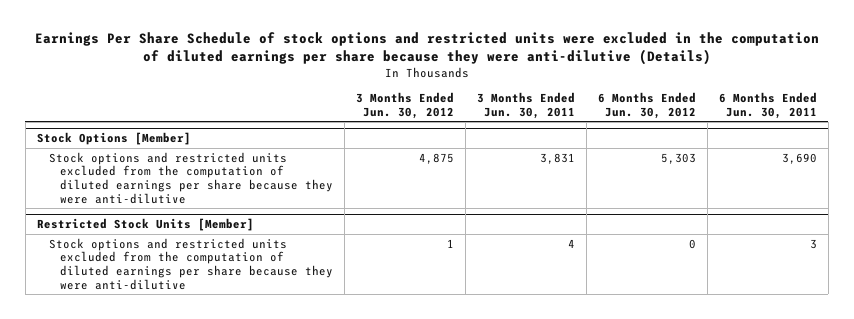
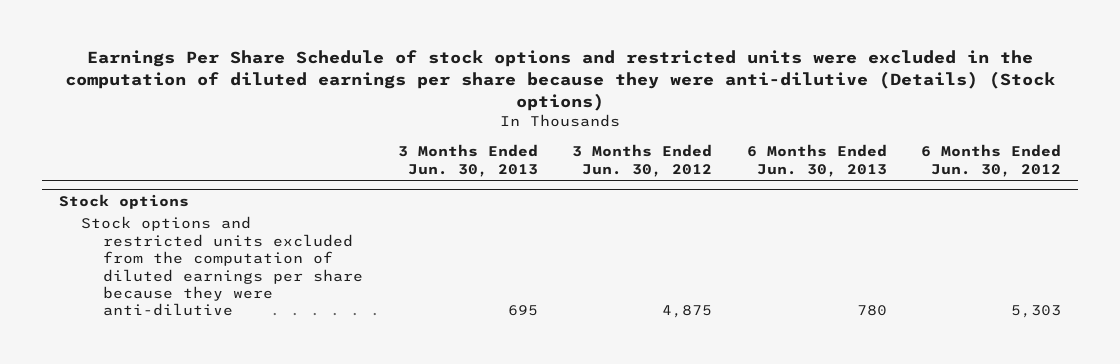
- Earnings Per Share Schedule of stock options and restricted units were excluded in the computation of diluted earnings per share because they were anti-dilutive (Details)
+ Earnings Per Share Schedule of stock options and restricted units were excluded in the computation of diluted earnings per share because they were anti-dilutive (Details) (Stock options)
- | 3 Months Ended Jun. 30, 2012 | 3 Months Ended Jun. 30, 2011 | 6 Months Ended Jun. 30, 2012 | 6 Months Ended Jun. 30, 2011
+ | 3 Months Ended Jun. 30, 2013 | 3 Months Ended Jun. 30, 2012 | 6 Months Ended Jun. 30, 2013 | 6 Months Ended Jun. 30, 2012
- Stock Options [Member]
+ Stock options
- Restricted Stock Units [Member]
- Stock options and restricted units excluded from the computation of diluted earnings per share because they were anti-dilutive | 1 | 4 | 0 | 3

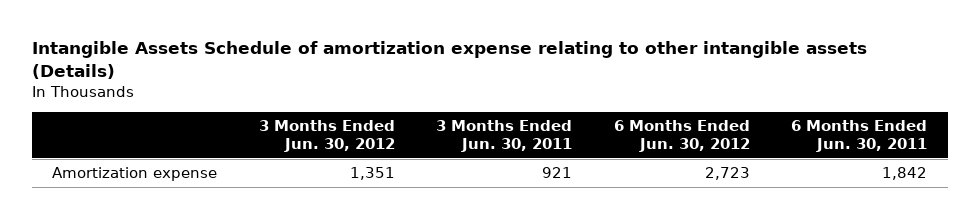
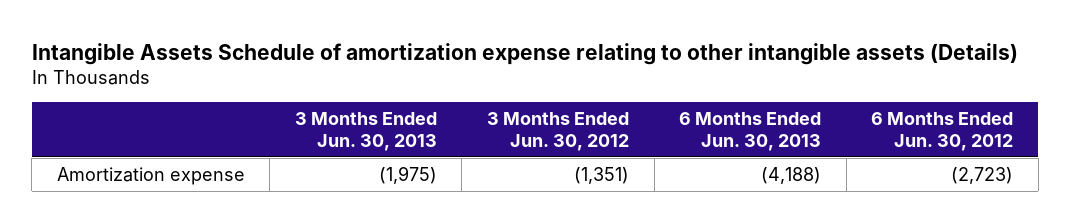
- | 3 Months Ended Jun. 30, 2012 | 3 Months Ended Jun. 30, 2011 | 6 Months Ended Jun. 30, 2012 | 6 Months Ended Jun. 30, 2011
+ | 3 Months Ended Jun. 30, 2013 | 3 Months Ended Jun. 30, 2012 | 6 Months Ended Jun. 30, 2013 | 6 Months Ended Jun. 30, 2012
- Amortization expense | 1,351 | 921 | 2,723 | 1,842
+ Amortization expense | (1,975) | (1,351) | (4,188) | (2,723)

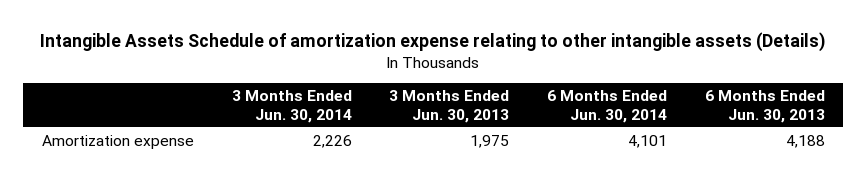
- | 3 Months Ended Jun. 30, 2013 | 3 Months Ended Jun. 30, 2012 | 6 Months Ended Jun. 30, 2013 | 6 Months Ended Jun. 30, 2012
+ | 3 Months Ended Jun. 30, 2014 | 3 Months Ended Jun. 30, 2013 | 6 Months Ended Jun. 30, 2014 | 6 Months Ended Jun. 30, 2013
- Amortization expense | (1,975) | (1,351) | (4,188) | (2,723)
+ Amortization expense | 2,226 | 1,975 | 4,101 | 4,188

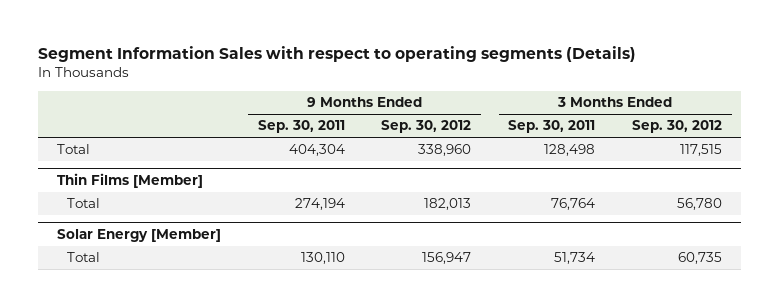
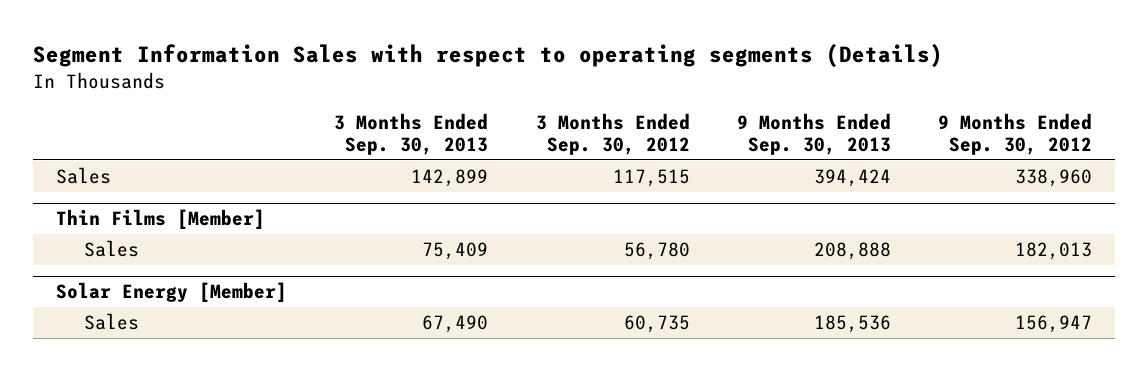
- | 9 Months Ended Sep. 30, 2011 | 9 Months Ended Sep. 30, 2012 | 3 Months Ended Sep. 30, 2011 | 3 Months Ended Sep. 30, 2012
+ | 3 Months Ended Sep. 30, 2013 | 3 Months Ended Sep. 30, 2012 | 9 Months Ended Sep. 30, 2013 | 9 Months Ended Sep. 30, 2012
- Total | 404,304 | 338,960 | 128,498 | 117,515
+ Sales | 142,899 | 117,515 | 394,424 | 338,960
@ Thin Films [Member]
- Total | 274,194 | 182,013 | 76,764 | 56,780
+ Sales | 75,409 | 56,780 | 208,888 | 182,013
@ Solar Energy [Member]
- Total | 130,110 | 156,947 | 51,734 | 60,735
+ Sales | 67,490 | 60,735 | 185,536 | 156,947

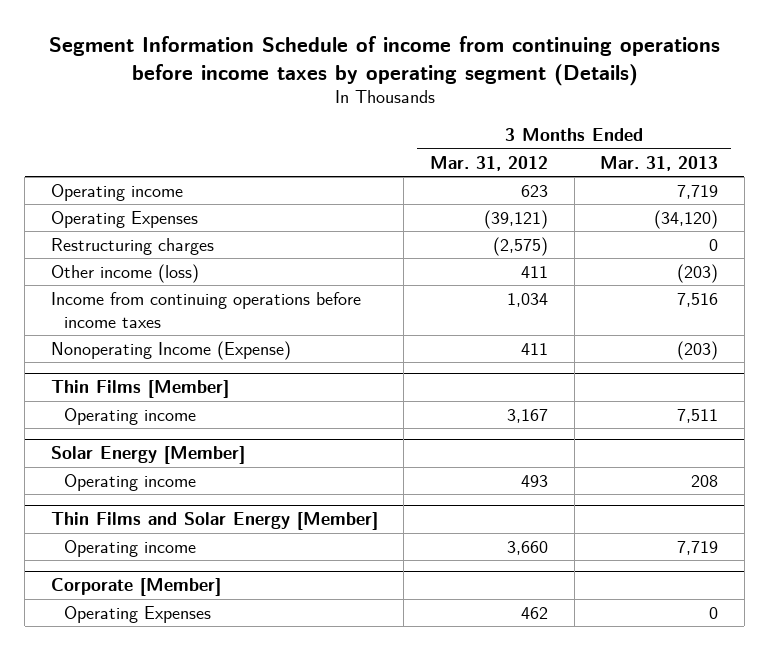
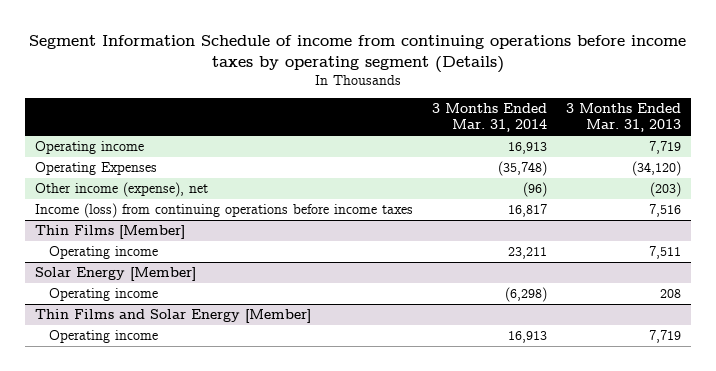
- | 3 Months Ended Mar. 31, 2012 | 3 Months Ended Mar. 31, 2013
+ | 3 Months Ended Mar. 31, 2014 | 3 Months Ended Mar. 31, 2013
- Restructuring charges | (2,575) | 0
- Other income (loss) | 411 | (203)
- Income from continuing operations before income taxes | 1,034 | 7,516
- Nonoperating Income (Expense) | 411 | (203)
+ Other income (expense), net | (96) | (203)
+ Income (loss) from continuing operations before income taxes | 16,817 | 7,516
- Corporate [Member]
- Operating Expenses | 462 | 0

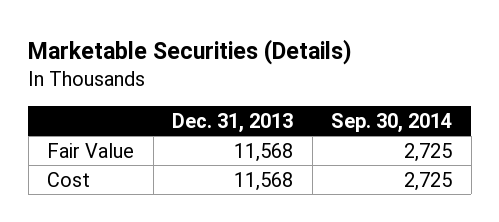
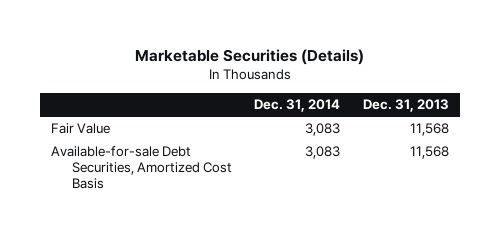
- | Dec. 31, 2013 | Sep. 30, 2014
+ | Dec. 31, 2014 | Dec. 31, 2013
- Cost | 11,568 | 2,725
+ Available-for-sale Debt Securities, Amortized Cost Basis | 3,083 | 11,568

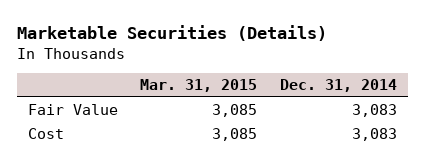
- | Dec. 31, 2014 | Dec. 31, 2013
+ | Mar. 31, 2015 | Dec. 31, 2014
- Available-for-sale Debt Securities, Amortized Cost Basis | 3,083 | 11,568
+ Cost | 3,085 | 3,083

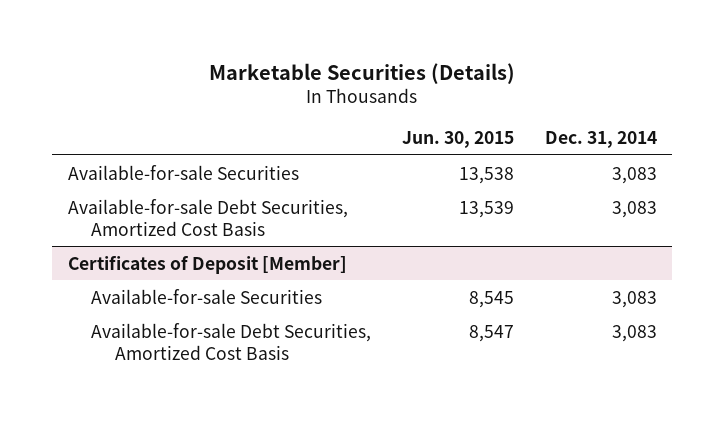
- | Mar. 31, 2015 | Dec. 31, 2014
+ | Jun. 30, 2015 | Dec. 31, 2014
- Fair Value | 3,085 | 3,083
- Cost | 3,085 | 3,083
+ Available-for-sale Securities | 13,538 | 3,083
+ Available-for-sale Debt Securities, Amortized Cost Basis | 13,539 | 3,083
+ Certificates of Deposit [Member]
+ Available-for-sale Securities | 8,545 | 3,083
+ Available-for-sale Debt Securities, Amortized Cost Basis | 8,547 | 3,083

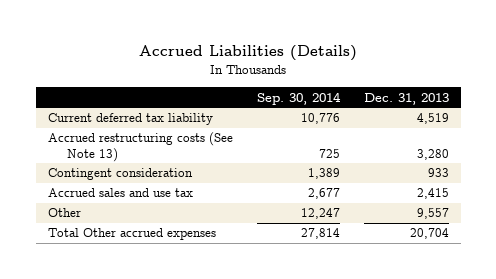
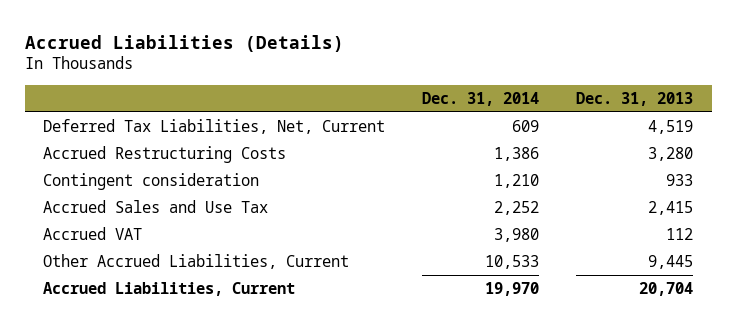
- | Sep. 30, 2014 | Dec. 31, 2013
+ | Dec. 31, 2014 | Dec. 31, 2013
- Current deferred tax liability | 10,776 | 4,519
- Accrued restructuring costs (See Note 13) | 725 | 3,280
+ Deferred Tax Liabilities, Net, Current | 609 | 4,519
+ Accrued Restructuring Costs | 1,386 | 3,280
- Accrued sales and use tax | 2,677 | 2,415
- Other | 12,247 | 9,557
- Total Other accrued expenses | 27,814 | 20,704
+ Accrued Sales and Use Tax | 2,252 | 2,415
+ Accrued VAT | 3,980 | 112
+ Other Accrued Liabilities, Current | 10,533 | 9,445
+ Accrued Liabilities, Current | 19,970 | 20,704

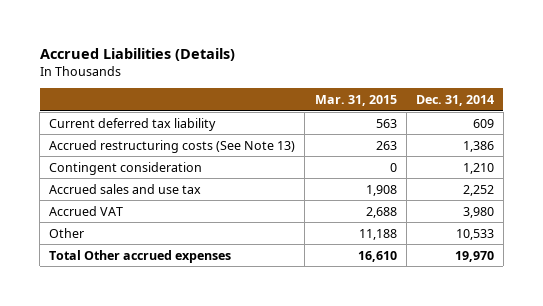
- | Dec. 31, 2014 | Dec. 31, 2013
+ | Mar. 31, 2015 | Dec. 31, 2014
- Deferred Tax Liabilities, Net, Current | 609 | 4,519
- Accrued Restructuring Costs | 1,386 | 3,280
+ Current deferred tax liability | 563 | 609
+ Accrued restructuring costs (See Note 13) | 263 | 1,386
- Accrued Sales and Use Tax | 2,252 | 2,415
+ Accrued sales and use tax | 1,908 | 2,252
- Other Accrued Liabilities, Current | 10,533 | 9,445
- Accrued Liabilities, Current | 19,970 | 20,704
+ Other | 11,188 | 10,533
+ Total Other accrued expenses | 16,610 | 19,970

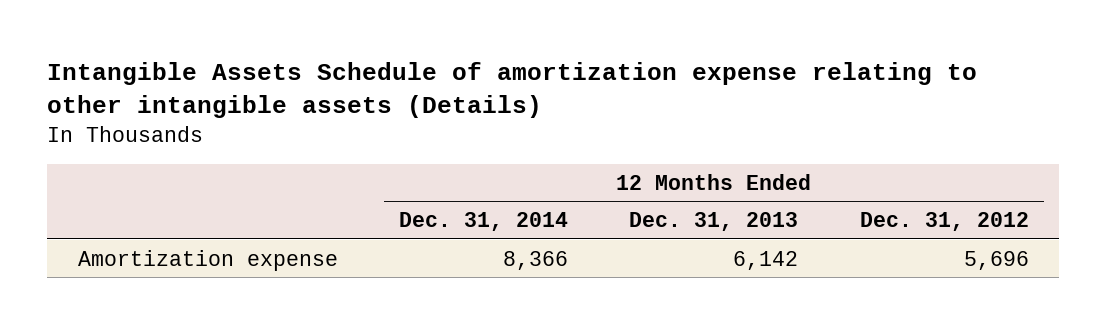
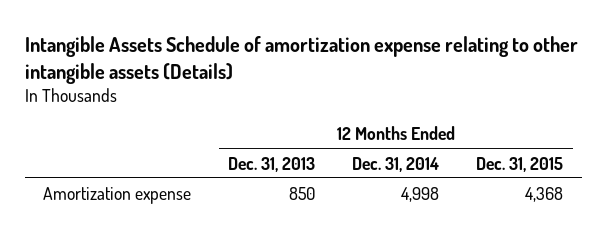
- | 12 Months Ended Dec. 31, 2014 | 12 Months Ended Dec. 31, 2013 | 12 Months Ended Dec. 31, 2012
+ | 12 Months Ended Dec. 31, 2013 | 12 Months Ended Dec. 31, 2014 | 12 Months Ended Dec. 31, 2015
- Amortization expense | 8,366 | 6,142 | 5,696
+ Amortization expense | 850 | 4,998 | 4,368

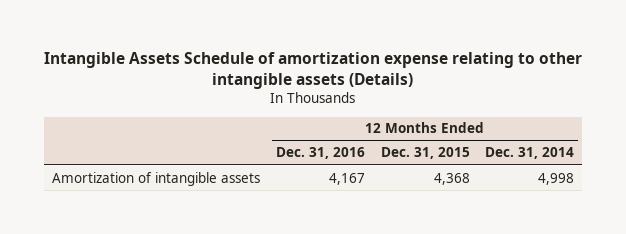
- | 12 Months Ended Dec. 31, 2013 | 12 Months Ended Dec. 31, 2014 | 12 Months Ended Dec. 31, 2015
+ | 12 Months Ended Dec. 31, 2016 | 12 Months Ended Dec. 31, 2015 | 12 Months Ended Dec. 31, 2014
- Amortization expense | 850 | 4,998 | 4,368
+ Amortization of intangible assets | 4,167 | 4,368 | 4,998

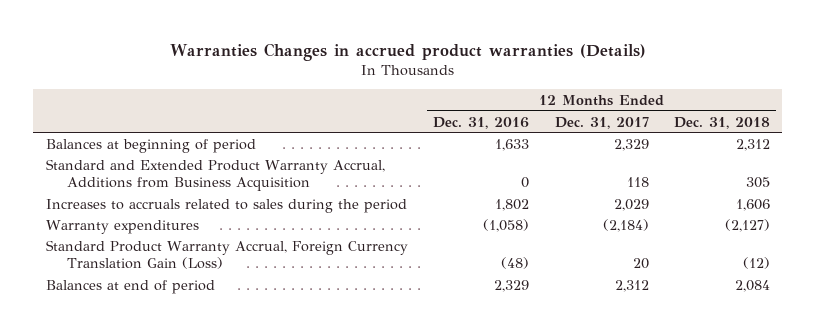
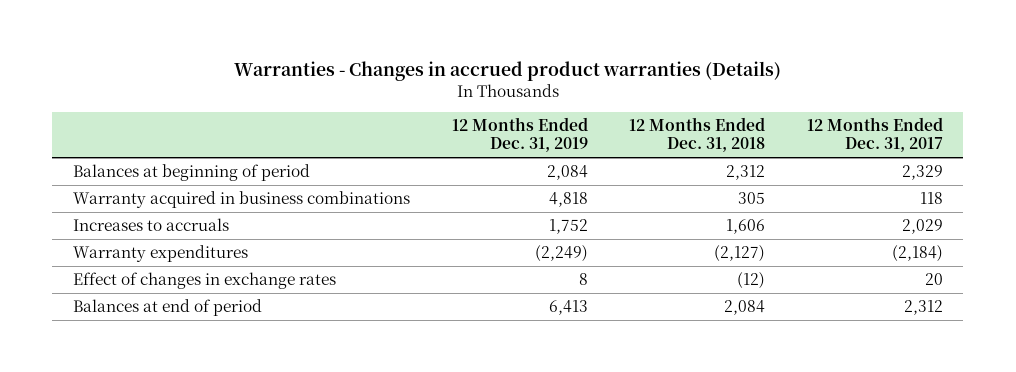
- Warranties Changes in accrued product warranties (Details)
+ Warranties - Changes in accrued product warranties (Details)
- | 12 Months Ended Dec. 31, 2016 | 12 Months Ended Dec. 31, 2017 | 12 Months Ended Dec. 31, 2018
+ | 12 Months Ended Dec. 31, 2019 | 12 Months Ended Dec. 31, 2018 | 12 Months Ended Dec. 31, 2017
- Standard and Extended Product Warranty Accrual, Additions from Business Acquisition | 0 | 118 | 305
- Increases to accruals related to sales during the period | 1,802 | 2,029 | 1,606
+ Warranty acquired in business combinations | 4,818 | 305 | 118
+ Increases to accruals | 1,752 | 1,606 | 2,029
- Standard Product Warranty Accrual, Foreign Currency Translation Gain (Loss) | (48) | 20 | (12)
+ Effect of changes in exchange rates | 8 | (12) | 20

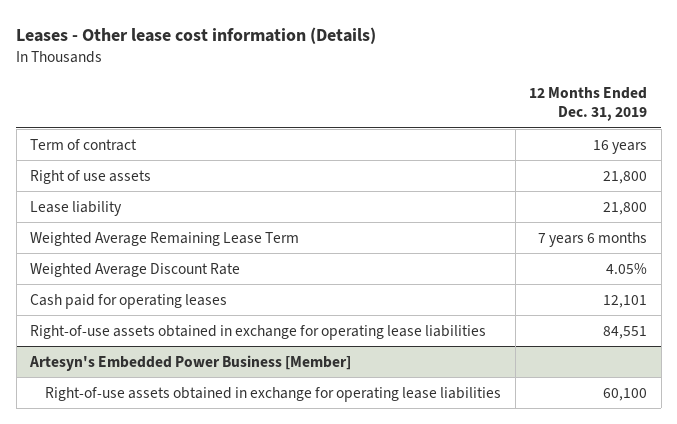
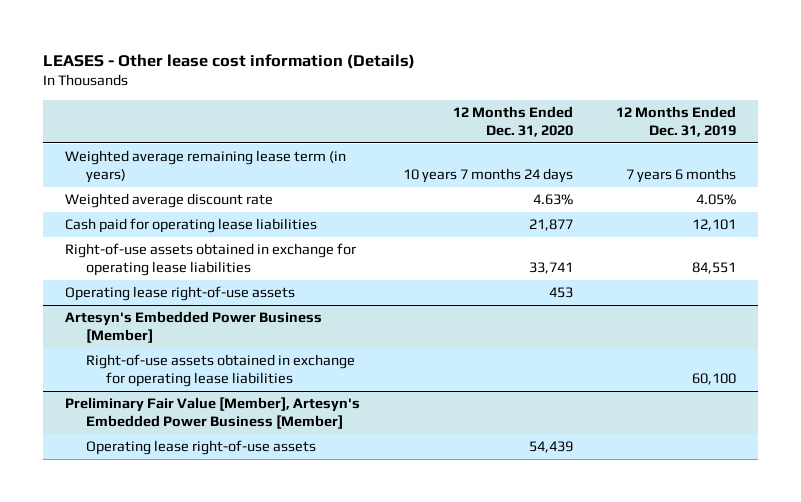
- Leases - Other lease cost information (Details)
+ LEASES - Other lease cost information (Details)
- | 12 Months Ended Dec. 31, 2019
+ | 12 Months Ended Dec. 31, 2020 | 12 Months Ended Dec. 31, 2019
- Term of contract | 16 years
- Right of use assets | 21,800
- Lease liability | 21,800
- Weighted Average Remaining Lease Term | 7 years 6 months
- Weighted Average Discount Rate | 4.05%
- Cash paid for operating leases | 12,101
+ Weighted average remaining lease term (in years) | 10 years 7 months 24 days | 7 years 6 months
+ Weighted average discount rate | 4.63% | 4.05%
+ Cash paid for operating lease liabilities | 21,877 | 12,101
+ Operating lease right-of-use assets | 453 |
+ Preliminary Fair Value [Member], Artesyn's Embedded Power Business [Member]
+ Operating lease right-of-use assets | 54,439 |

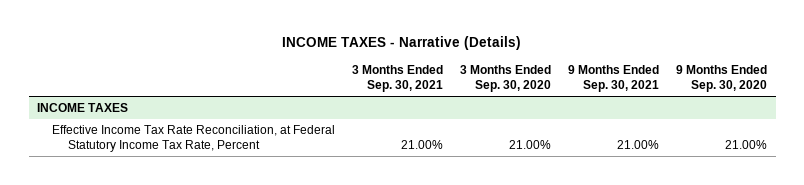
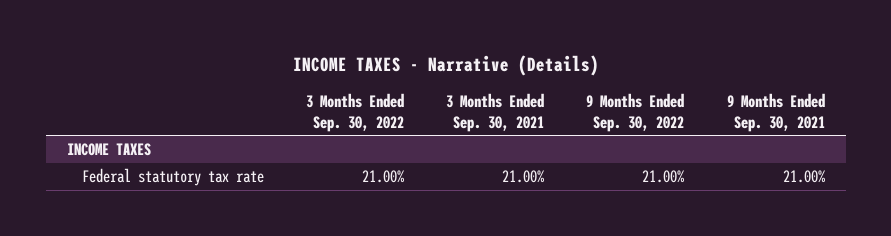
- | 3 Months Ended Sep. 30, 2021 | 3 Months Ended Sep. 30, 2020 | 9 Months Ended Sep. 30, 2021 | 9 Months Ended Sep. 30, 2020
+ | 3 Months Ended Sep. 30, 2022 | 3 Months Ended Sep. 30, 2021 | 9 Months Ended Sep. 30, 2022 | 9 Months Ended Sep. 30, 2021
- Effective Income Tax Rate Reconciliation, at Federal Statutory Income Tax Rate, Percent | 21.00% | 21.00% | 21.00% | 21.00%
+ Federal statutory tax rate | 21.00% | 21.00% | 21.00% | 21.00%

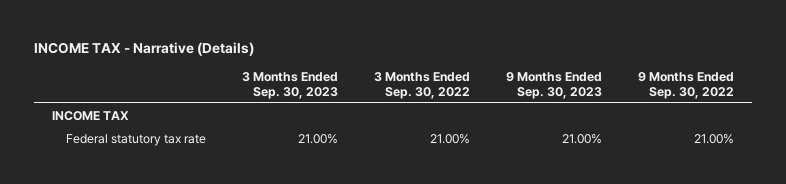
- INCOME TAXES - Narrative (Details)
+ INCOME TAX - Narrative (Details)
- | 3 Months Ended Sep. 30, 2022 | 3 Months Ended Sep. 30, 2021 | 9 Months Ended Sep. 30, 2022 | 9 Months Ended Sep. 30, 2021
+ | 3 Months Ended Sep. 30, 2023 | 3 Months Ended Sep. 30, 2022 | 9 Months Ended Sep. 30, 2023 | 9 Months Ended Sep. 30, 2022
- INCOME TAXES
+ INCOME TAX

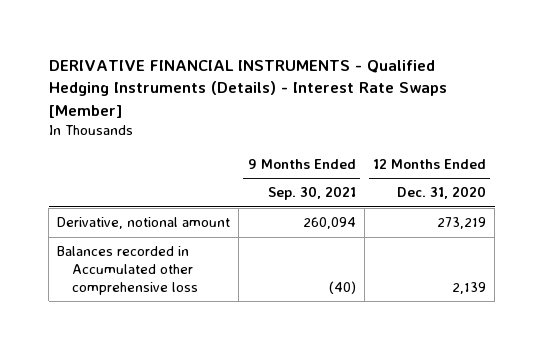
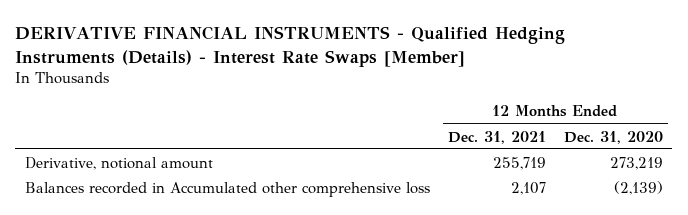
- | 9 Months Ended Sep. 30, 2021 | 12 Months Ended Dec. 31, 2020
+ | 12 Months Ended Dec. 31, 2021 | 12 Months Ended Dec. 31, 2020
- Balances recorded in Accumulated other comprehensive loss | (40) | 2,139
+ Balances recorded in Accumulated other comprehensive loss | 2,107 | (2,139)

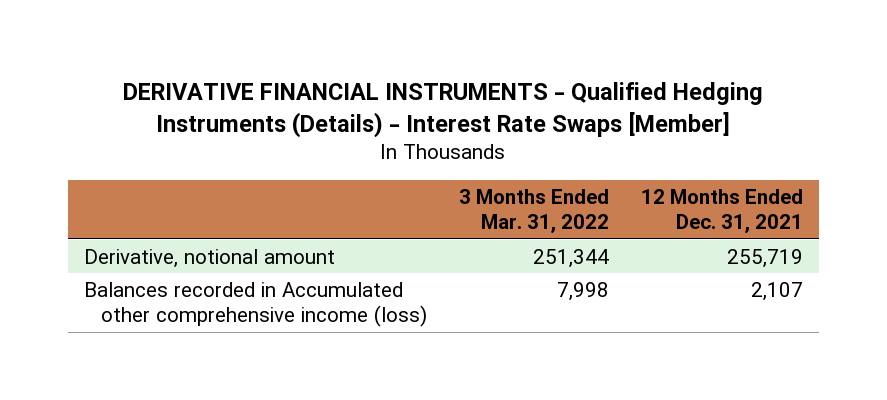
- | 12 Months Ended Dec. 31, 2021 | 12 Months Ended Dec. 31, 2020
+ | 3 Months Ended Mar. 31, 2022 | 12 Months Ended Dec. 31, 2021
- Balances recorded in Accumulated other comprehensive loss | 2,107 | (2,139)
+ Balances recorded in Accumulated other comprehensive income (loss) | 7,998 | 2,107

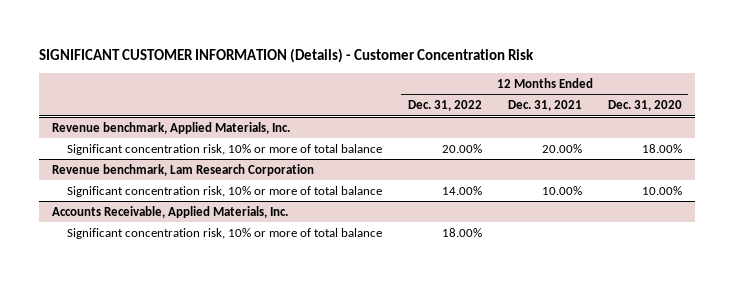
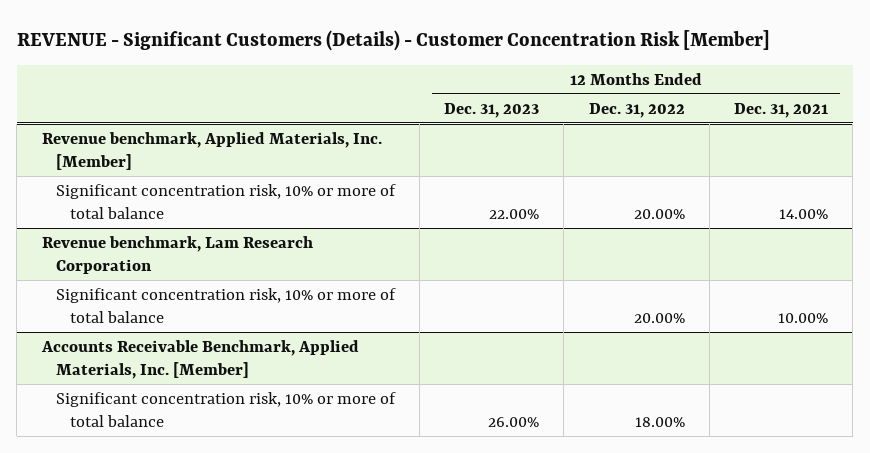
- SIGNIFICANT CUSTOMER INFORMATION (Details) - Customer Concentration Risk
+ REVENUE - Significant Customers (Details) - Customer Concentration Risk [Member]
- | 12 Months Ended Dec. 31, 2022 | 12 Months Ended Dec. 31, 2021 | 12 Months Ended Dec. 31, 2020
+ | 12 Months Ended Dec. 31, 2023 | 12 Months Ended Dec. 31, 2022 | 12 Months Ended Dec. 31, 2021
- Revenue benchmark, Applied Materials, Inc.
- Significant concentration risk, 10% or more of total balance | 20.00% | 20.00% | 18.00%
+ Revenue benchmark, Applied Materials, Inc. [Member]
+ Significant concentration risk, 10% or more of total balance | 22.00% | 20.00% | 14.00%
@ Revenue benchmark, Lam Research Corporation
- Significant concentration risk, 10% or more of total balance | 14.00% | 10.00% | 10.00%
- Accounts Receivable, Applied Materials, Inc.
@ Revenue benchmark, Lam Research Corporation
+ Significant concentration risk, 10% or more of total balance | | 20.00% | 10.00%
+ Accounts Receivable Benchmark, Applied Materials, Inc. [Member]

